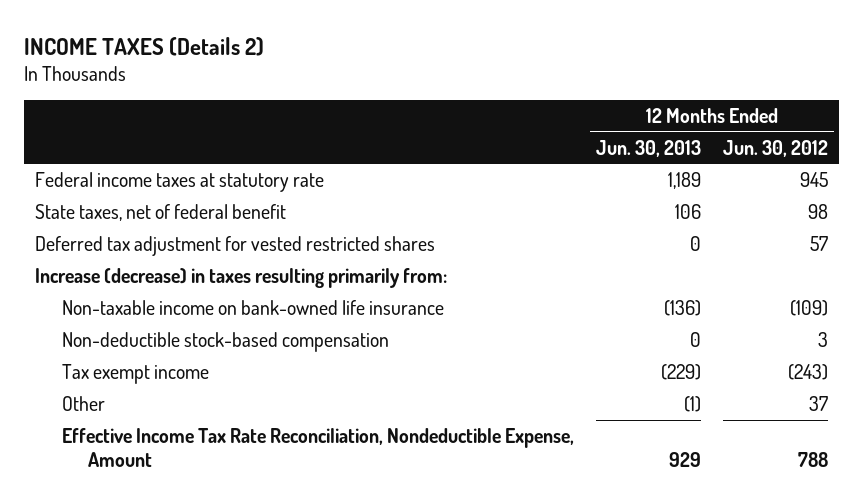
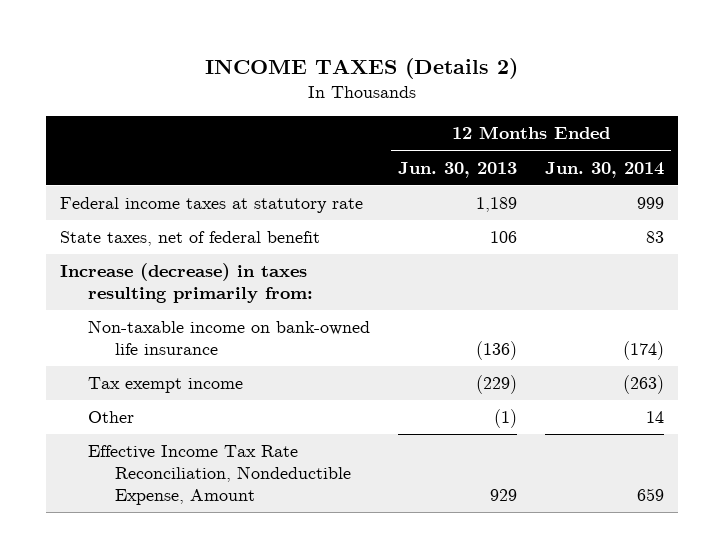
- | 12 Months Ended Jun. 30, 2013 | 12 Months Ended Jun. 30, 2012
+ | 12 Months Ended Jun. 30, 2013 | 12 Months Ended Jun. 30, 2014
- Deferred tax adjustment for vested restricted shares | 0 | 57
- Non-deductible stock-based compensation | 0 | 3

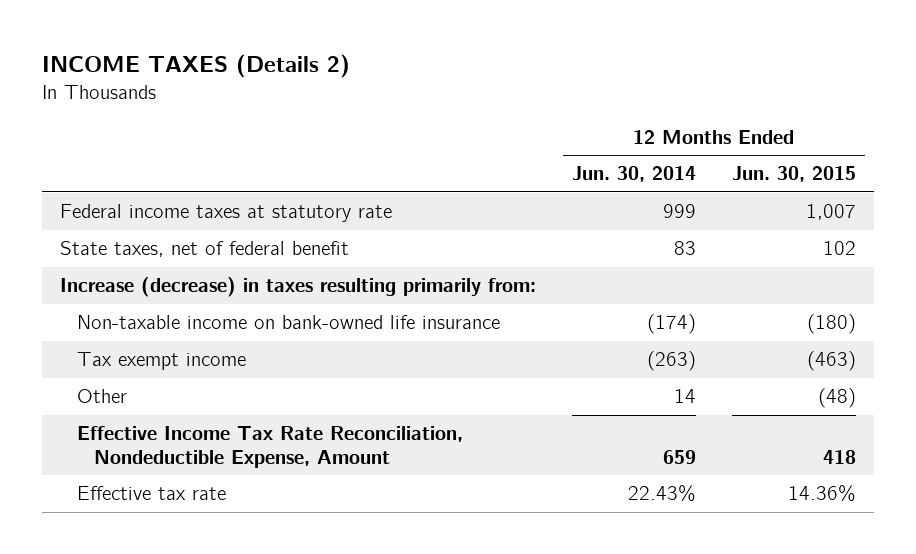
- | 12 Months Ended Jun. 30, 2013 | 12 Months Ended Jun. 30, 2014
+ | 12 Months Ended Jun. 30, 2014 | 12 Months Ended Jun. 30, 2015
+ Effective tax rate | 22.43% | 14.36%

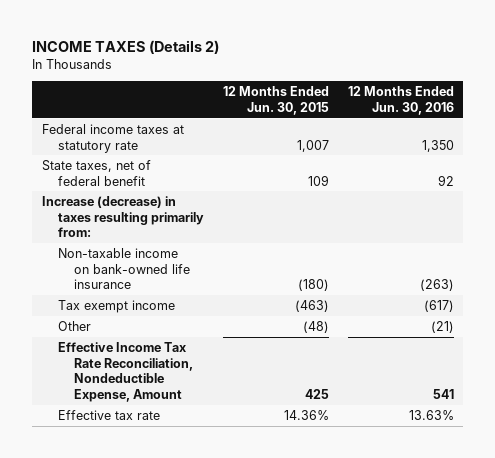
- | 12 Months Ended Jun. 30, 2014 | 12 Months Ended Jun. 30, 2015
+ | 12 Months Ended Jun. 30, 2015 | 12 Months Ended Jun. 30, 2016
- State taxes, net of federal benefit | 83 | 102
+ State taxes, net of federal benefit | 109 | 92
- Effective Income Tax Rate Reconciliation, Nondeductible Expense, Amount | 659 | 418
+ Effective Income Tax Rate Reconciliation, Nondeductible Expense, Amount | 425 | 541

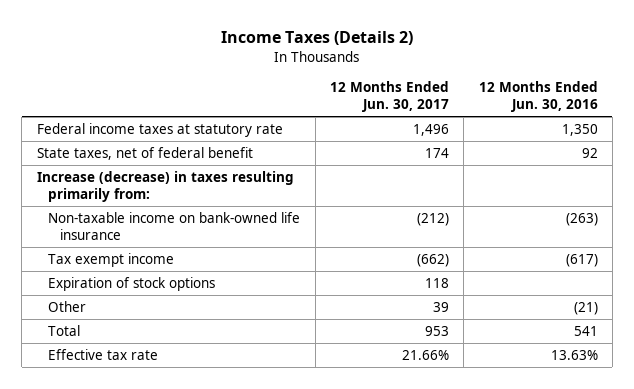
- INCOME TAXES (Details 2)
+ Income Taxes (Details 2)
- | 12 Months Ended Jun. 30, 2015 | 12 Months Ended Jun. 30, 2016
+ | 12 Months Ended Jun. 30, 2017 | 12 Months Ended Jun. 30, 2016
+ Expiration of stock options | 118 |
- Effective Income Tax Rate Reconciliation, Nondeductible Expense, Amount | 425 | 541
+ Total | 953 | 541

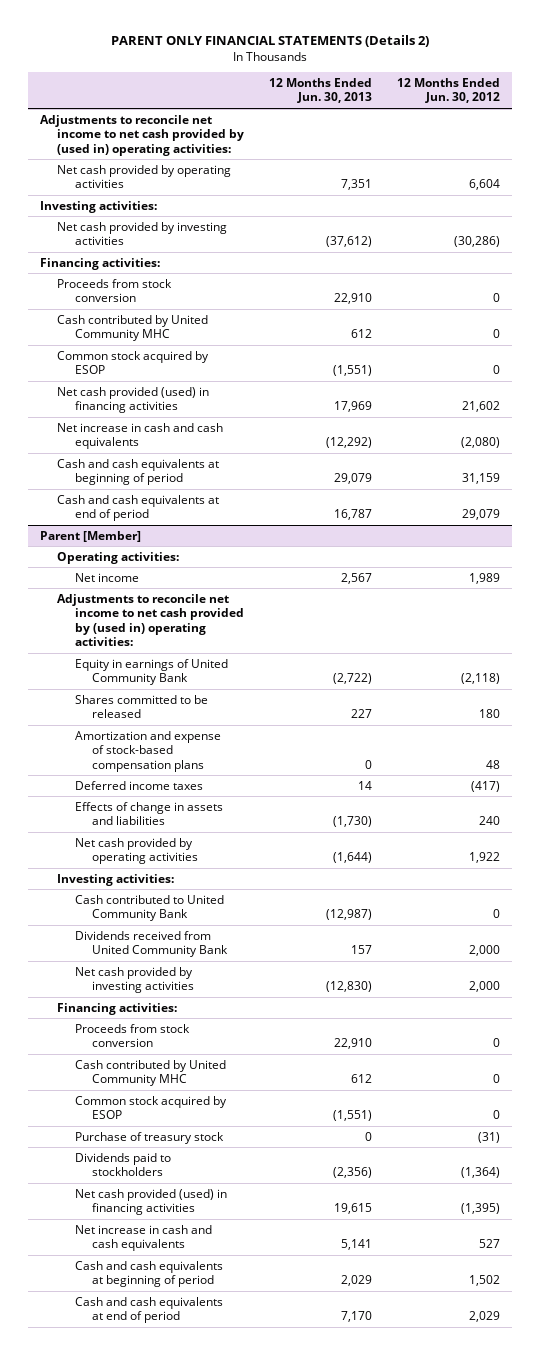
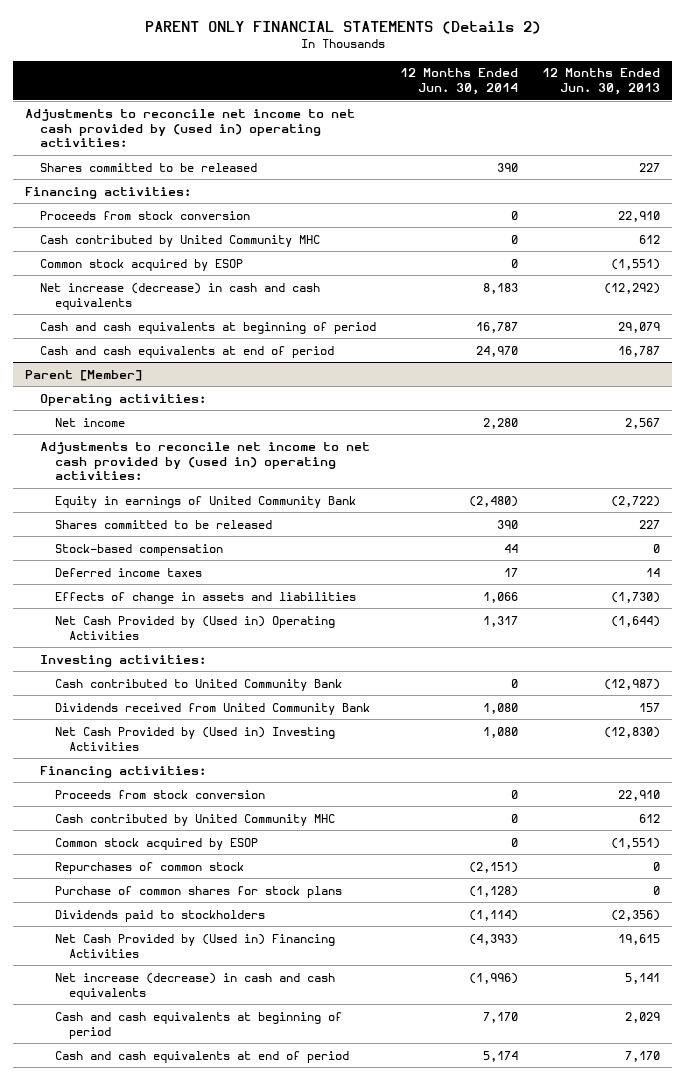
- | 12 Months Ended Jun. 30, 2013 | 12 Months Ended Jun. 30, 2012
+ | 12 Months Ended Jun. 30, 2014 | 12 Months Ended Jun. 30, 2013
- Net cash provided by operating activities | 7,351 | 6,604
- Investing activities:
- Net cash provided by investing activities | (37,612) | (30,286)
+ Shares committed to be released | 390 | 227
- Net cash provided (used) in financing activities | 17,969 | 21,602
- Net increase in cash and cash equivalents | (12,292) | (2,080)
+ Net increase (decrease) in cash and cash equivalents | 8,183 | (12,292)
@ Parent [Member]
- Amortization and expense of stock-based compensation plans | 0 | 48
+ Stock-based compensation | 44 | 0
- Net cash provided by operating activities | (1,644) | 1,922
+ Net Cash Provided by (Used in) Operating Activities | 1,317 | (1,644)
- Net cash provided by investing activities | (12,830) | 2,000
+ Net Cash Provided by (Used in) Investing Activities | 1,080 | (12,830)
- Purchase of treasury stock | 0 | (31)
+ Repurchases of common stock | (2,151) | 0
+ Purchase of common shares for stock plans | (1,128) | 0
- Net cash provided (used) in financing activities | 19,615 | (1,395)
- Net increase in cash and cash equivalents | 5,141 | 527
+ Net Cash Provided by (Used in) Financing Activities | (4,393) | 19,615
+ Net increase (decrease) in cash and cash equivalents | (1,996) | 5,141

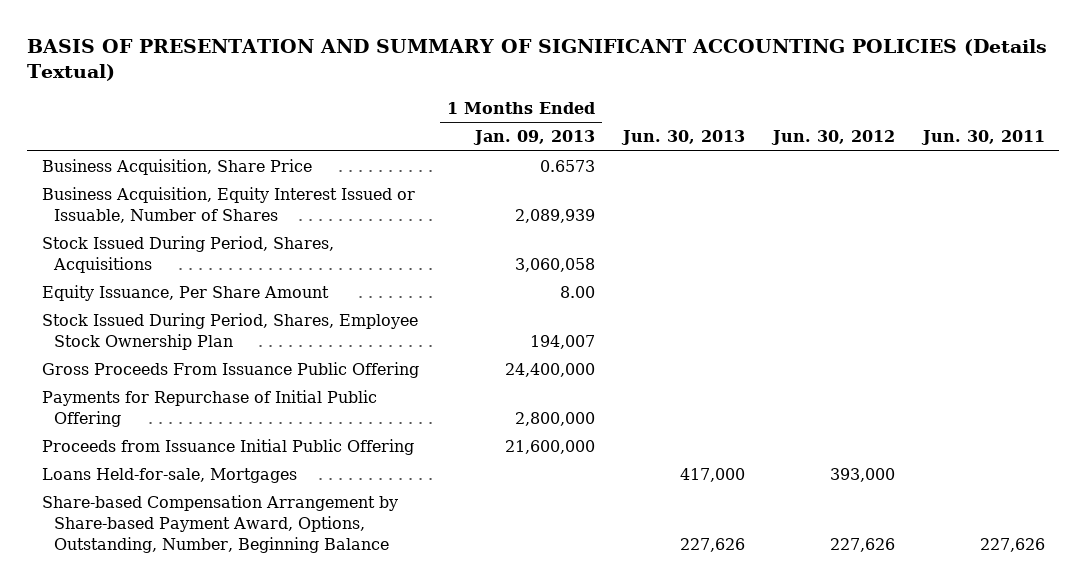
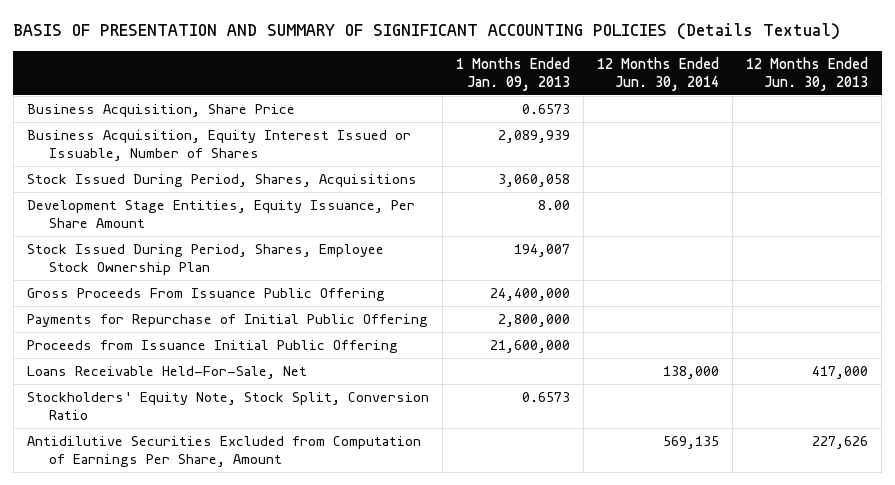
- | 1 Months Ended Jan. 09, 2013 | Jun. 30, 2013 | Jun. 30, 2012 | Jun. 30, 2011
+ | 1 Months Ended Jan. 09, 2013 | 12 Months Ended Jun. 30, 2014 | 12 Months Ended Jun. 30, 2013
- Equity Issuance, Per Share Amount | 8.00 | | |
+ Development Stage Entities, Equity Issuance, Per Share Amount | 8.00 | |
- Loans Held-for-sale, Mortgages | | 417,000 | 393,000 |
- Share-based Compensation Arrangement by Share-based Payment Award, Options, Outstanding, Number, Beginning Balance | | 227,626 | 227,626 | 227,626
+ Loans Receivable Held-For-Sale, Net | | 138,000 | 417,000
+ Stockholders' Equity Note, Stock Split, Conversion Ratio | 0.6573 | |
+ Antidilutive Securities Excluded from Computation of Earnings Per Share, Amount | | 569,135 | 227,626

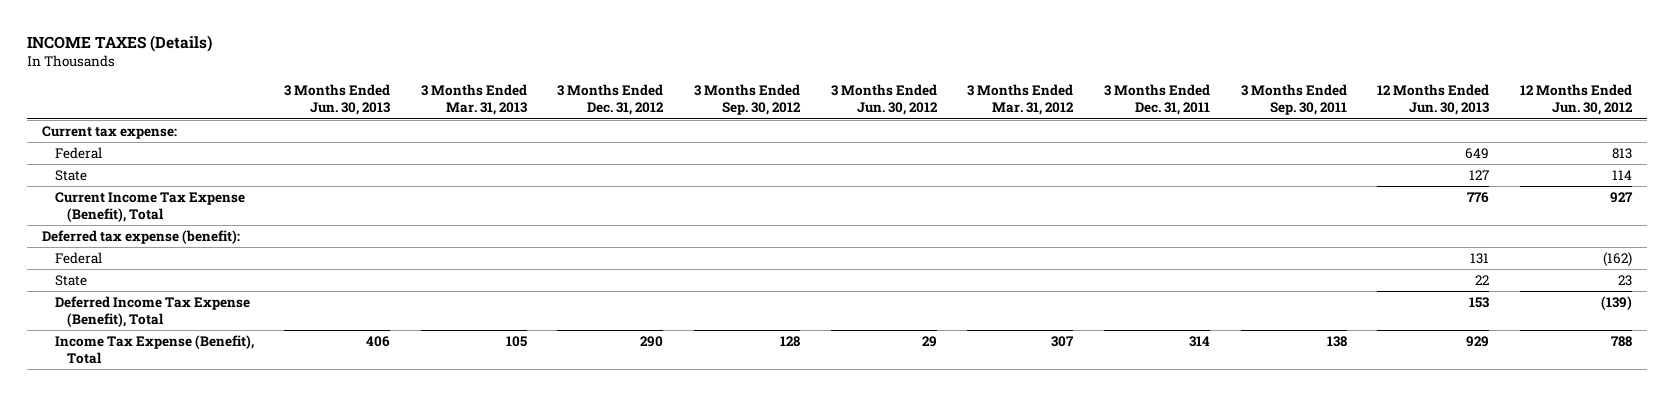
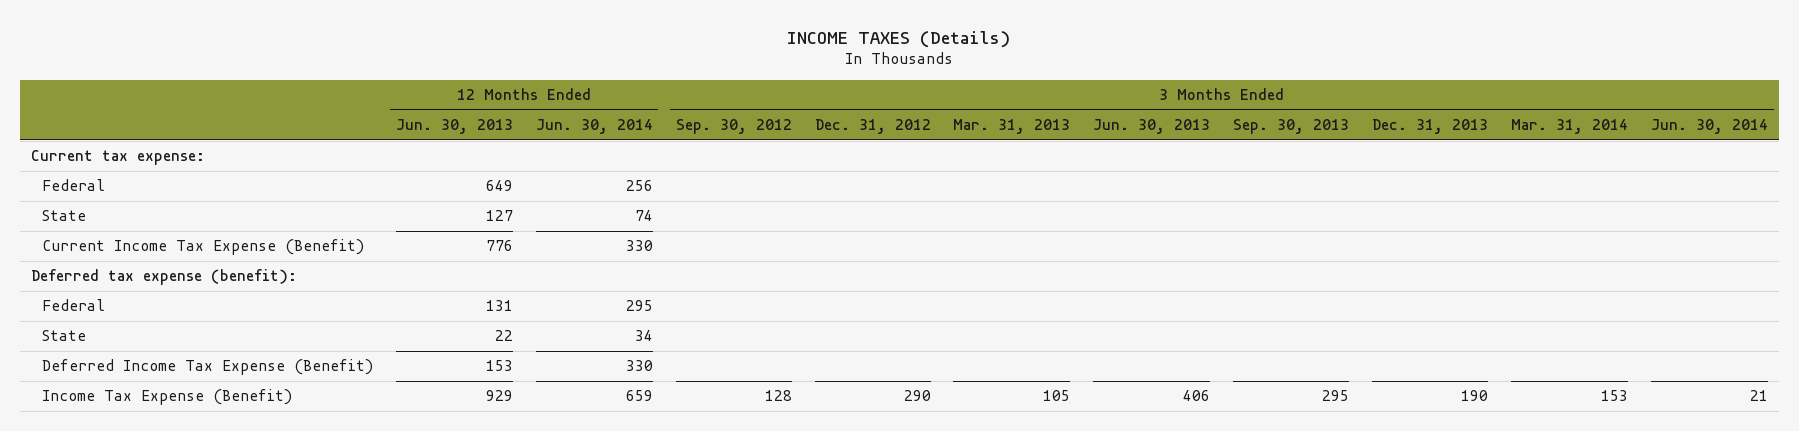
- | 3 Months Ended Jun. 30, 2013 | 3 Months Ended Mar. 31, 2013 | 3 Months Ended Dec. 31, 2012 | 3 Months Ended Sep. 30, 2012 | 3 Months Ended Jun. 30, 2012 | 3 Months Ended Mar. 31, 2012 | 3 Months Ended Dec. 31, 2011 | 3 Months Ended Sep. 30, 2011 | 12 Months Ended Jun. 30, 2013 | 12 Months Ended Jun. 30, 2012
+ | 12 Months Ended Jun. 30, 2013 | 12 Months Ended Jun. 30, 2014 | 3 Months Ended Sep. 30, 2012 | 3 Months Ended Dec. 31, 2012 | 3 Months Ended Mar. 31, 2013 | 3 Months Ended Jun. 30, 2013 | 3 Months Ended Sep. 30, 2013 | 3 Months Ended Dec. 31, 2013 | 3 Months Ended Mar. 31, 2014 | 3 Months Ended Jun. 30, 2014
- Current Income Tax Expense (Benefit), Total | | | | | | | | | 776 | 927
+ Current Income Tax Expense (Benefit) | 776 | 330 | | | | | | | |
- Deferred Income Tax Expense (Benefit), Total | | | | | | | | | 153 | (139)
- Income Tax Expense (Benefit), Total | 406 | 105 | 290 | 128 | 29 | 307 | 314 | 138 | 929 | 788
+ Deferred Income Tax Expense (Benefit) | 153 | 330 | | | | | | | |
+ Income Tax Expense (Benefit) | 929 | 659 | 128 | 290 | 105 | 406 | 295 | 190 | 153 | 21

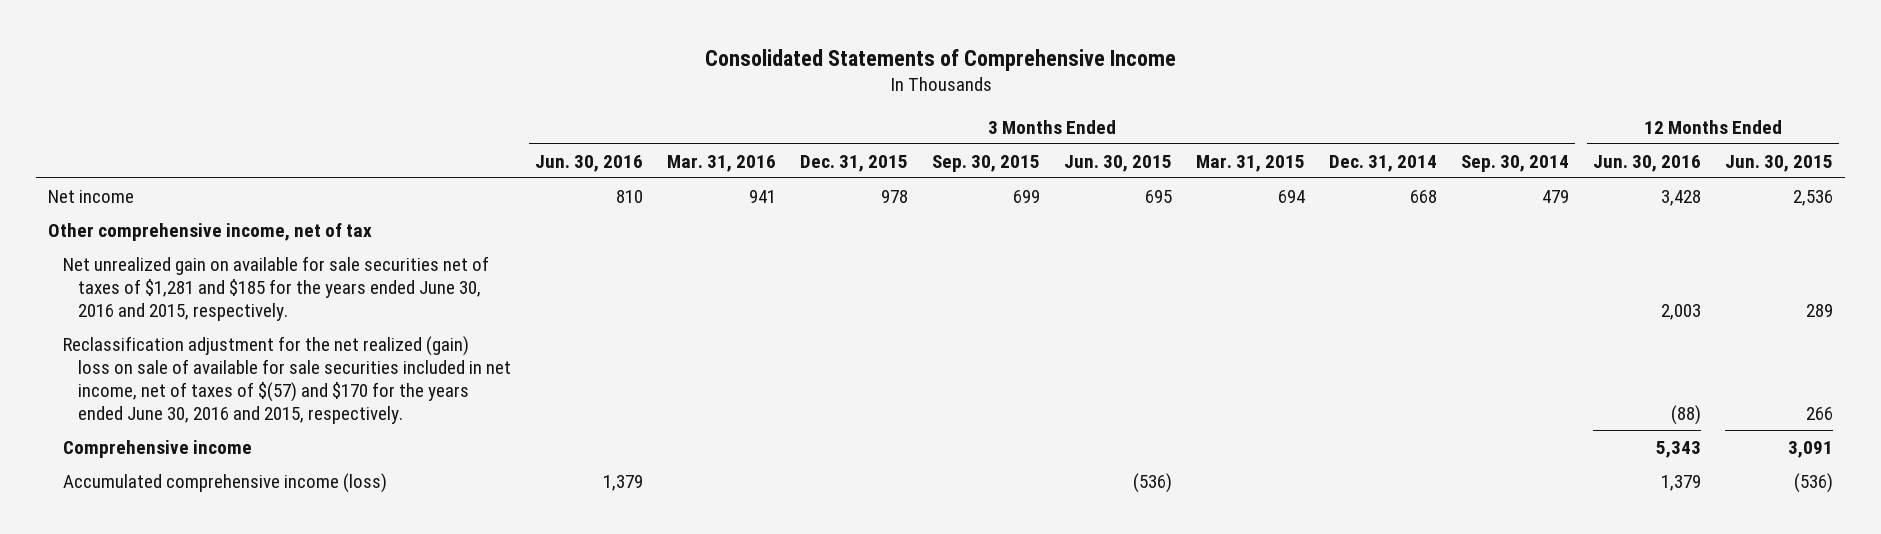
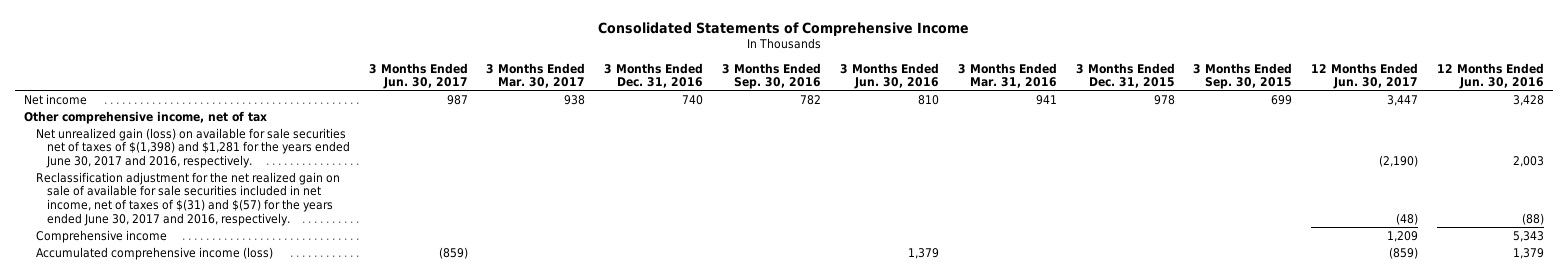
- | 3 Months Ended Jun. 30, 2016 | 3 Months Ended Mar. 31, 2016 | 3 Months Ended Dec. 31, 2015 | 3 Months Ended Sep. 30, 2015 | 3 Months Ended Jun. 30, 2015 | 3 Months Ended Mar. 31, 2015 | 3 Months Ended Dec. 31, 2014 | 3 Months Ended Sep. 30, 2014 | 12 Months Ended Jun. 30, 2016 | 12 Months Ended Jun. 30, 2015
+ | 3 Months Ended Jun. 30, 2017 | 3 Months Ended Mar. 30, 2017 | 3 Months Ended Dec. 31, 2016 | 3 Months Ended Sep. 30, 2016 | 3 Months Ended Jun. 30, 2016 | 3 Months Ended Mar. 31, 2016 | 3 Months Ended Dec. 31, 2015 | 3 Months Ended Sep. 30, 2015 | 12 Months Ended Jun. 30, 2017 | 12 Months Ended Jun. 30, 2016
- Net unrealized gain on available for sale securities net of taxes of $1,281 and $185 for the years ended June 30, 2016 and 2015, respectively. | | | | | | | | | 2,003 | 289
- Reclassification adjustment for the net realized (gain) loss on sale of available for sale securities included in net income, net of taxes of $(57) and $170 for the years ended June 30, 2016 and 2015, respectively. | | | | | | | | | (88) | 266
+ Net unrealized gain (loss) on available for sale securities net of taxes of $(1,398) and $1,281 for the years ended June 30, 2017 and 2016, respectively. | | | | | | | | | (2,190) | 2,003
+ Reclassification adjustment for the net realized gain on sale of available for sale securities included in net income, net of taxes of $(31) and $(57) for the years ended June 30, 2017 and 2016, respectively. | | | | | | | | | (48) | (88)

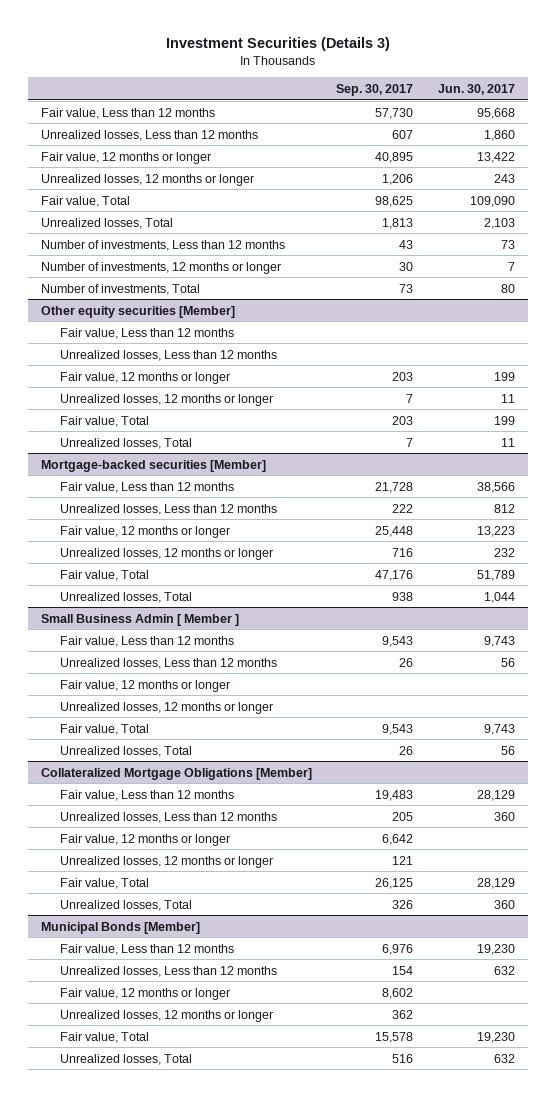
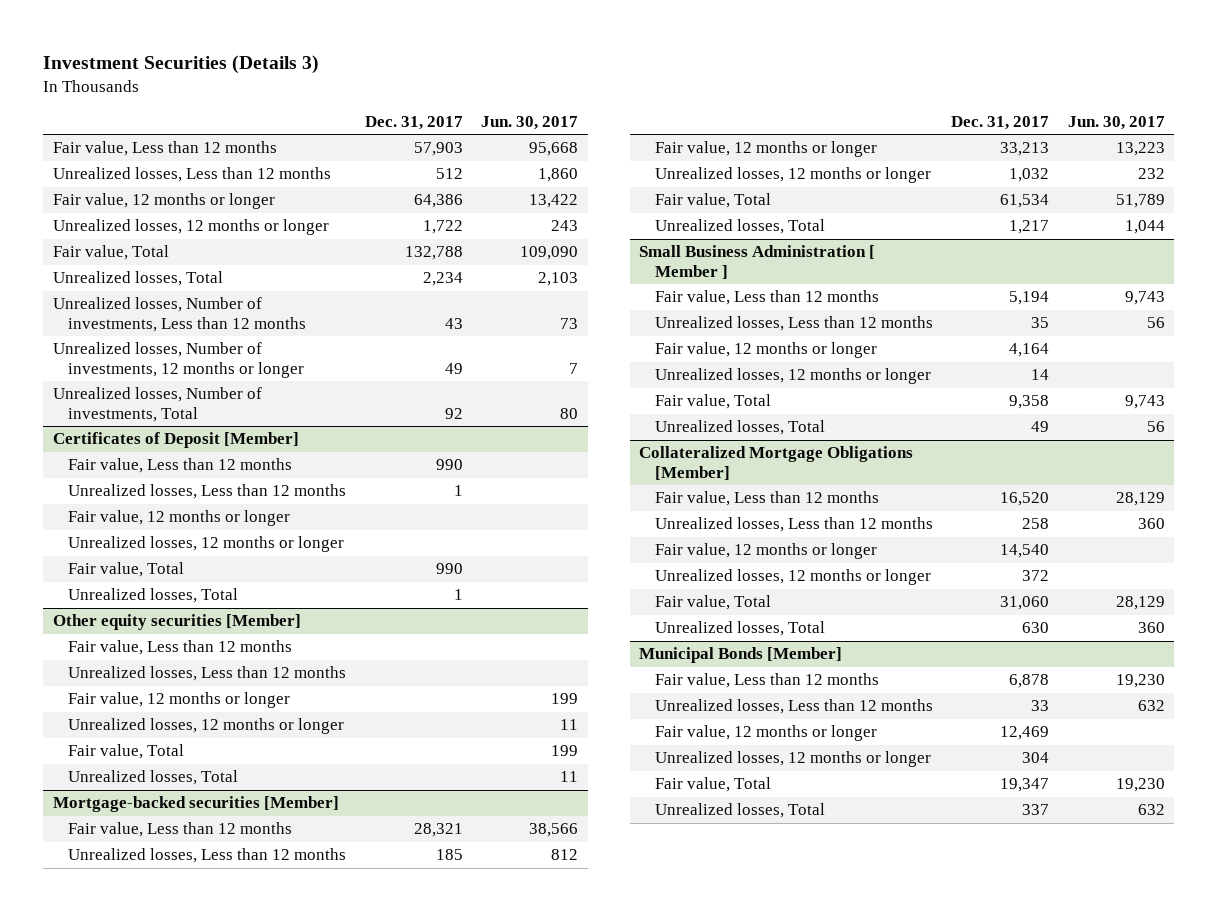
- | Sep. 30, 2017 | Jun. 30, 2017
+ | Dec. 31, 2017 | Jun. 30, 2017
- Number of investments, Less than 12 months | 43 | 73
- Number of investments, 12 months or longer | 30 | 7
- Number of investments, Total | 73 | 80
+ Unrealized losses, Number of investments, Less than 12 months | 43 | 73
+ Unrealized losses, Number of investments, 12 months or longer | 49 | 7
+ Unrealized losses, Number of investments, Total | 92 | 80
+ Certificates of Deposit [Member]
+ Fair value, Less than 12 months | 990 |
+ Unrealized losses, Less than 12 months | 1 |
+ Fair value, 12 months or longer
+ Unrealized losses, 12 months or longer
+ Fair value, Total | 990 |
+ Unrealized losses, Total | 1 |
- Small Business Admin [ Member ]
+ Small Business Administration [ Member ]

